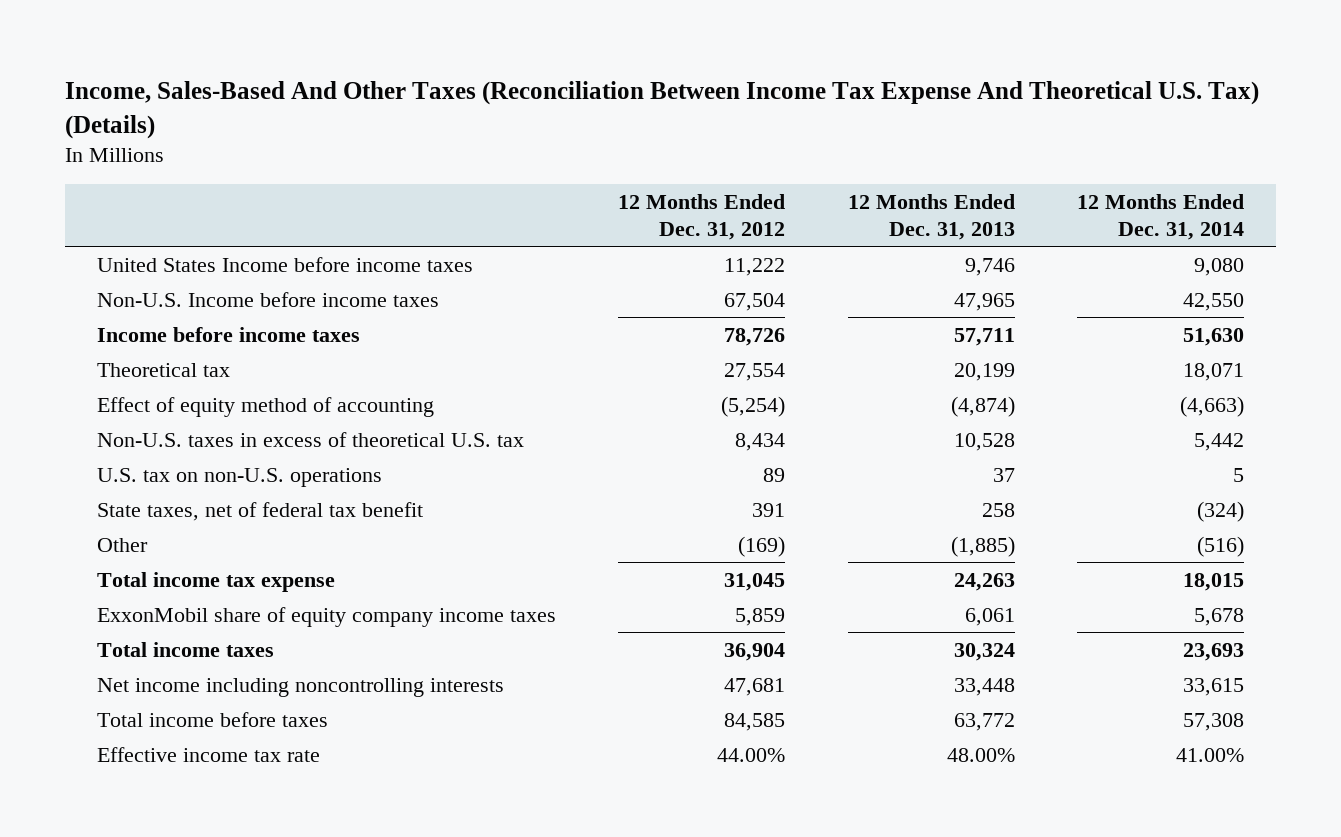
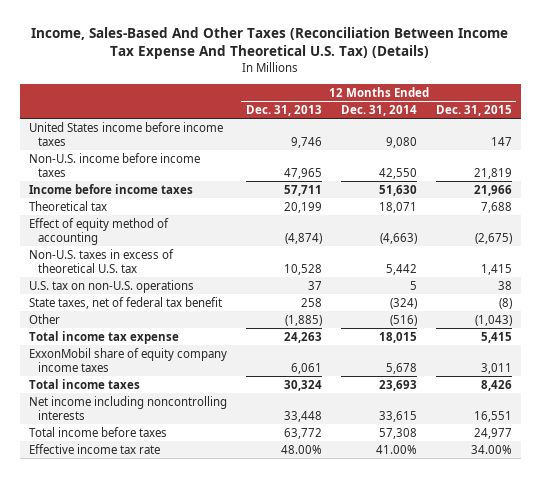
- | 12 Months Ended Dec. 31, 2012 | 12 Months Ended Dec. 31, 2013 | 12 Months Ended Dec. 31, 2014
+ | 12 Months Ended Dec. 31, 2013 | 12 Months Ended Dec. 31, 2014 | 12 Months Ended Dec. 31, 2015
- United States Income before income taxes | 11,222 | 9,746 | 9,080
- Non-U.S. Income before income taxes | 67,504 | 47,965 | 42,550
+ United States income before income taxes | 9,746 | 9,080 | 147
+ Non-U.S. income before income taxes | 47,965 | 42,550 | 21,819

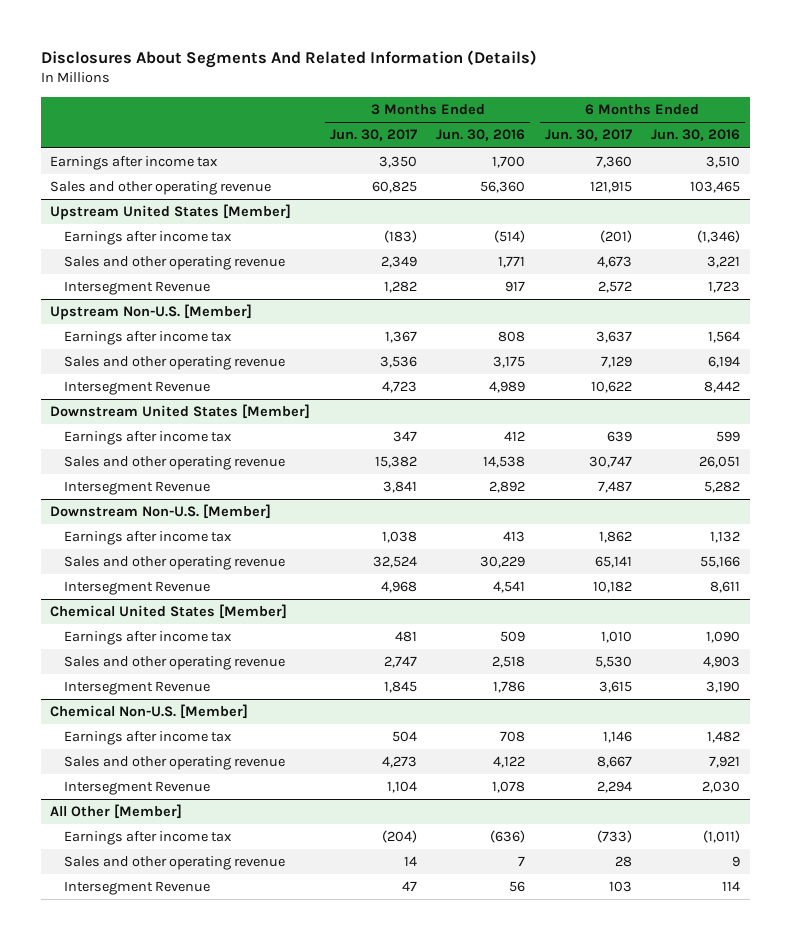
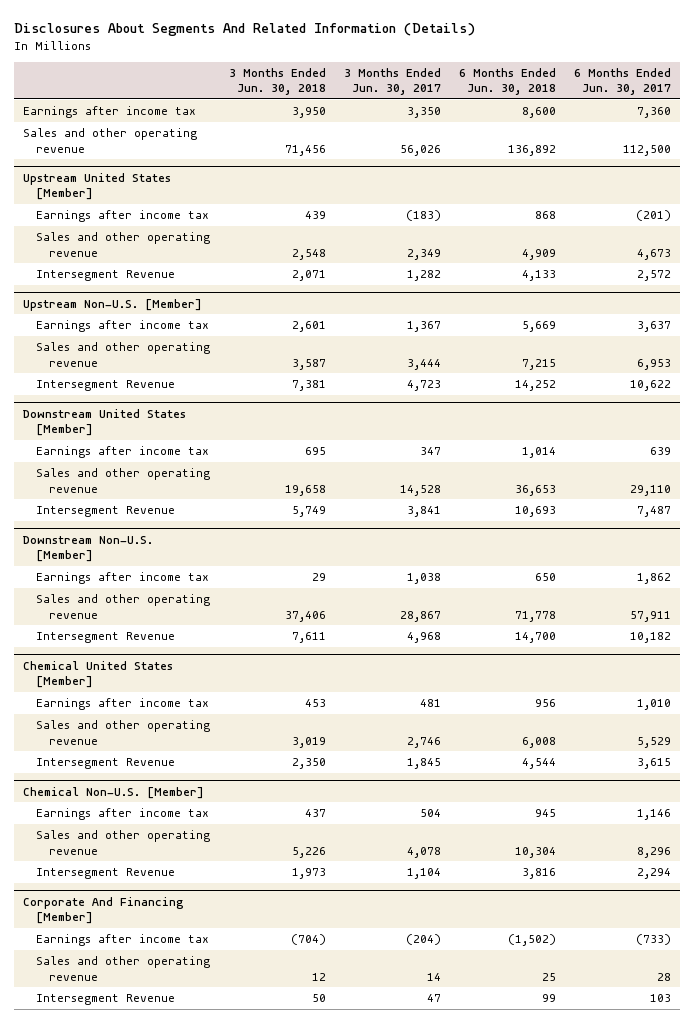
- | 3 Months Ended Jun. 30, 2017 | 3 Months Ended Jun. 30, 2016 | 6 Months Ended Jun. 30, 2017 | 6 Months Ended Jun. 30, 2016
+ | 3 Months Ended Jun. 30, 2018 | 3 Months Ended Jun. 30, 2017 | 6 Months Ended Jun. 30, 2018 | 6 Months Ended Jun. 30, 2017
- Sales and other operating revenue | 60,825 | 56,360 | 121,915 | 103,465
+ Sales and other operating revenue | 71,456 | 56,026 | 136,892 | 112,500
@ Upstream Non-U.S. [Member]
- Sales and other operating revenue | 3,536 | 3,175 | 7,129 | 6,194
+ Sales and other operating revenue | 3,587 | 3,444 | 7,215 | 6,953
@ Downstream United States [Member]
- Sales and other operating revenue | 15,382 | 14,538 | 30,747 | 26,051
+ Sales and other operating revenue | 19,658 | 14,528 | 36,653 | 29,110
@ Downstream Non-U.S. [Member]
- Sales and other operating revenue | 32,524 | 30,229 | 65,141 | 55,166
+ Sales and other operating revenue | 37,406 | 28,867 | 71,778 | 57,911
@ Chemical United States [Member]
- Sales and other operating revenue | 2,747 | 2,518 | 5,530 | 4,903
+ Sales and other operating revenue | 3,019 | 2,746 | 6,008 | 5,529
@ Chemical Non-U.S. [Member]
- Sales and other operating revenue | 4,273 | 4,122 | 8,667 | 7,921
+ Sales and other operating revenue | 5,226 | 4,078 | 10,304 | 8,296
- All Other [Member]
+ Corporate And Financing [Member]

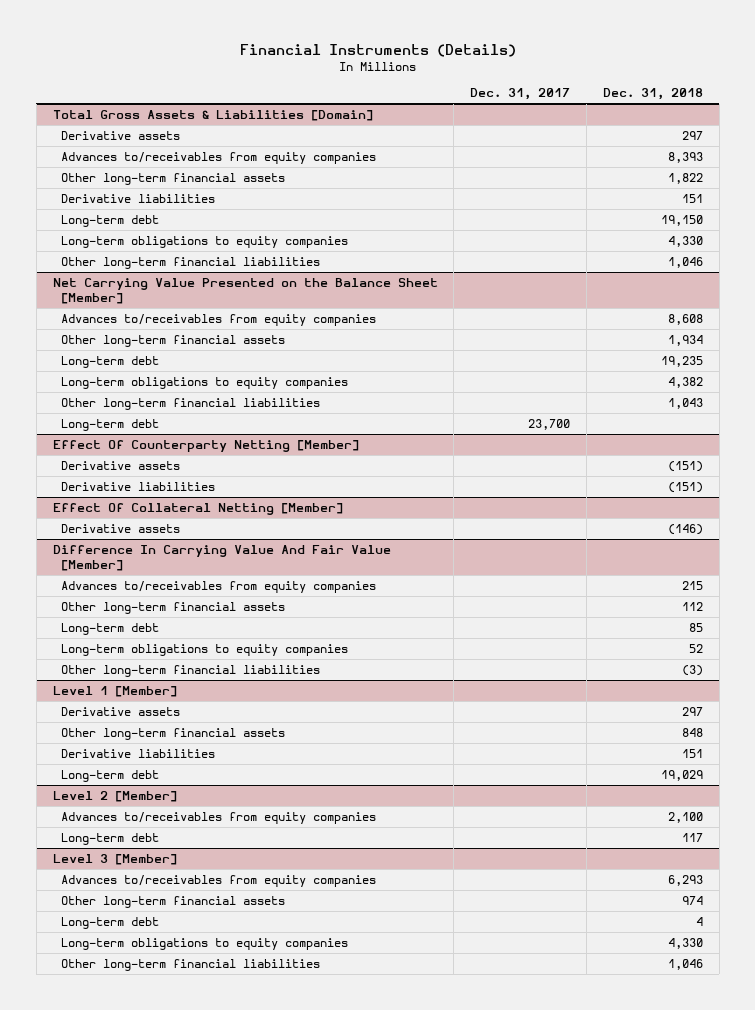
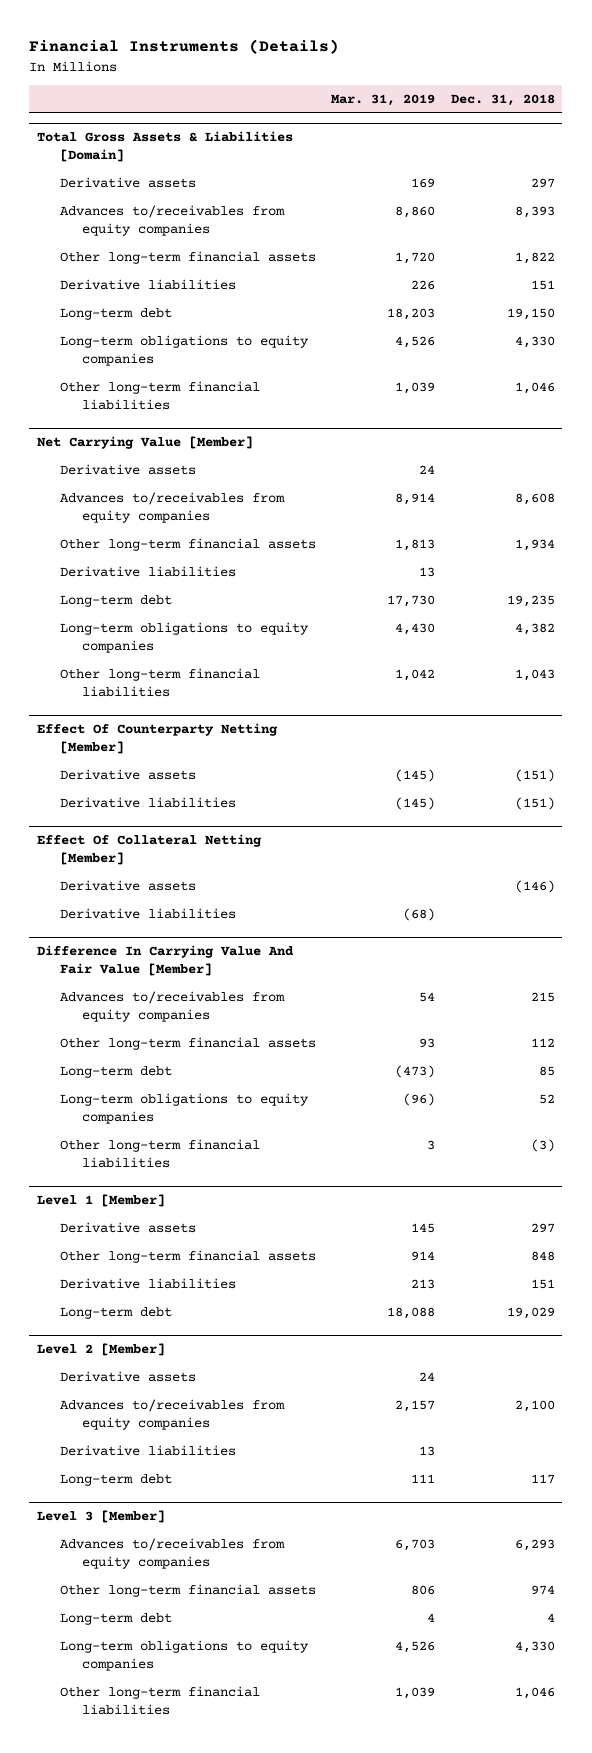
- | Dec. 31, 2017 | Dec. 31, 2018
+ | Mar. 31, 2019 | Dec. 31, 2018
- Net Carrying Value Presented on the Balance Sheet [Member]
+ Net Carrying Value [Member]
+ Derivative assets | 24 |
+ Derivative liabilities | 13 |
- Long-term debt | 23,700 |
@ Effect Of Collateral Netting [Member]
+ Derivative liabilities | (68) |
@ Level 2 [Member]
+ Derivative assets | 24 |
+ Derivative liabilities | 13 |

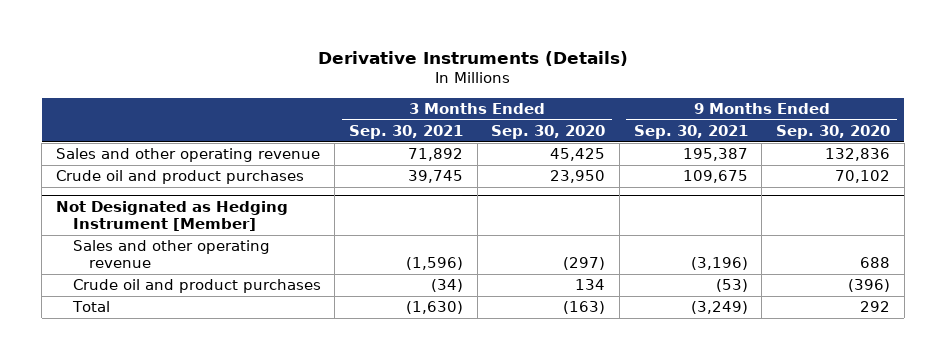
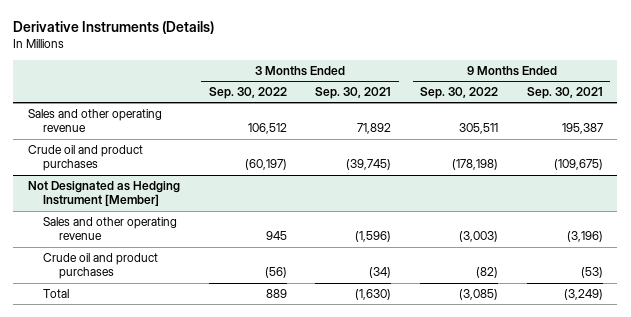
- | 3 Months Ended Sep. 30, 2021 | 3 Months Ended Sep. 30, 2020 | 9 Months Ended Sep. 30, 2021 | 9 Months Ended Sep. 30, 2020
+ | 3 Months Ended Sep. 30, 2022 | 3 Months Ended Sep. 30, 2021 | 9 Months Ended Sep. 30, 2022 | 9 Months Ended Sep. 30, 2021
- Crude oil and product purchases | 39,745 | 23,950 | 109,675 | 70,102
+ Crude oil and product purchases | (60,197) | (39,745) | (178,198) | (109,675)

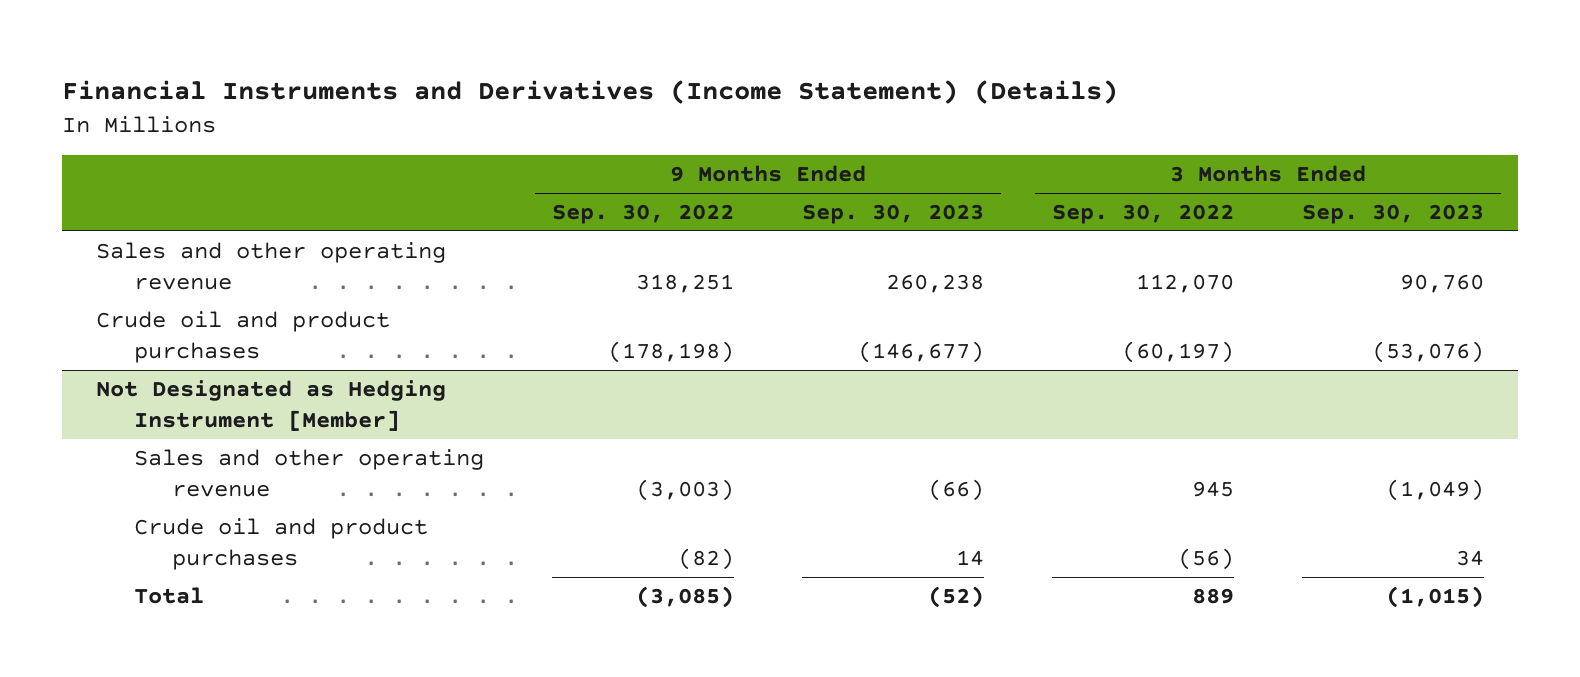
- Derivative Instruments (Details)
+ Financial Instruments and Derivatives (Income Statement) (Details)
- | 3 Months Ended Sep. 30, 2022 | 3 Months Ended Sep. 30, 2021 | 9 Months Ended Sep. 30, 2022 | 9 Months Ended Sep. 30, 2021
+ | 9 Months Ended Sep. 30, 2022 | 9 Months Ended Sep. 30, 2023 | 3 Months Ended Sep. 30, 2022 | 3 Months Ended Sep. 30, 2023
- Sales and other operating revenue | 106,512 | 71,892 | 305,511 | 195,387
+ Sales and other operating revenue | 318,251 | 260,238 | 112,070 | 90,760

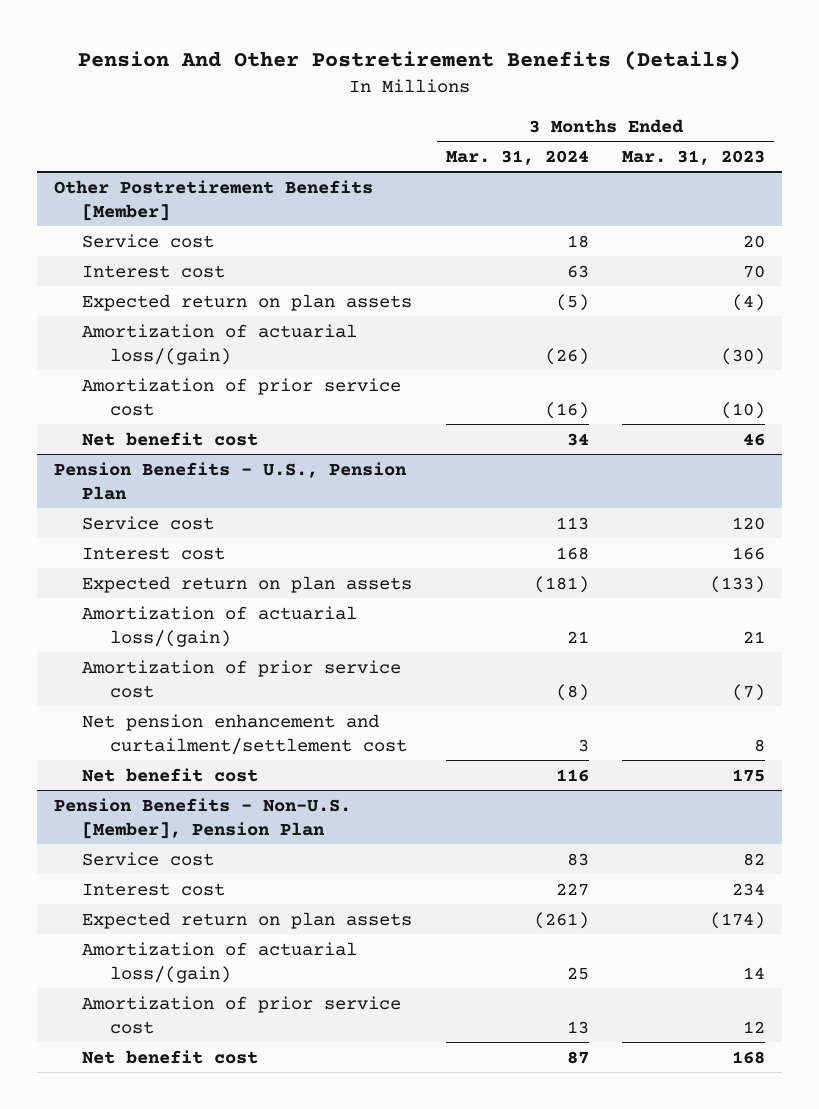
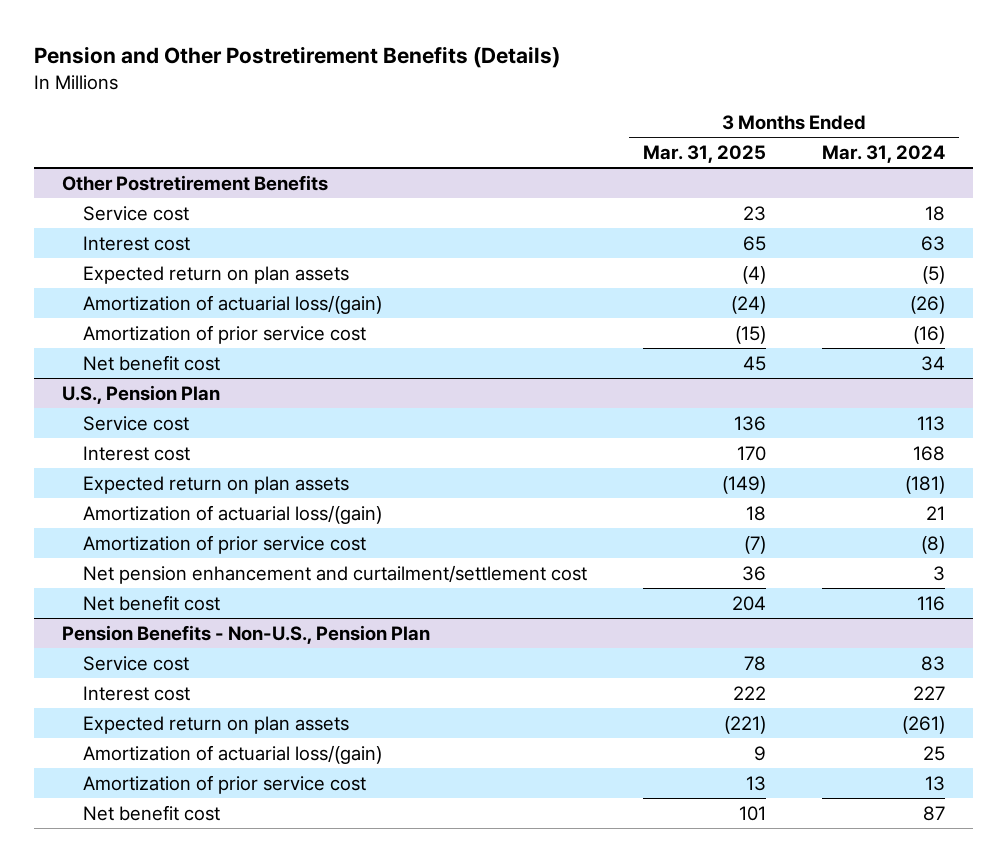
- Pension And Other Postretirement Benefits (Details)
+ Pension and Other Postretirement Benefits (Details)
- | 3 Months Ended Mar. 31, 2024 | 3 Months Ended Mar. 31, 2023
+ | 3 Months Ended Mar. 31, 2025 | 3 Months Ended Mar. 31, 2024
- Other Postretirement Benefits [Member]
+ Other Postretirement Benefits
- Pension Benefits - U.S., Pension Plan
+ U.S., Pension Plan
- Pension Benefits - Non-U.S. [Member], Pension Plan
+ Pension Benefits - Non-U.S., Pension Plan

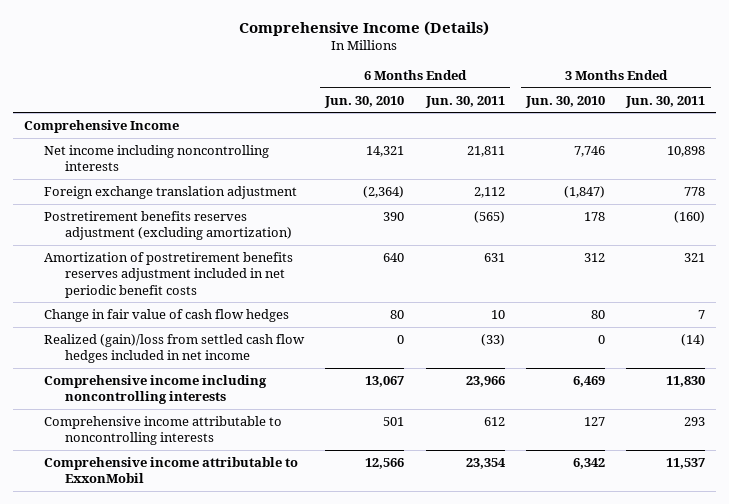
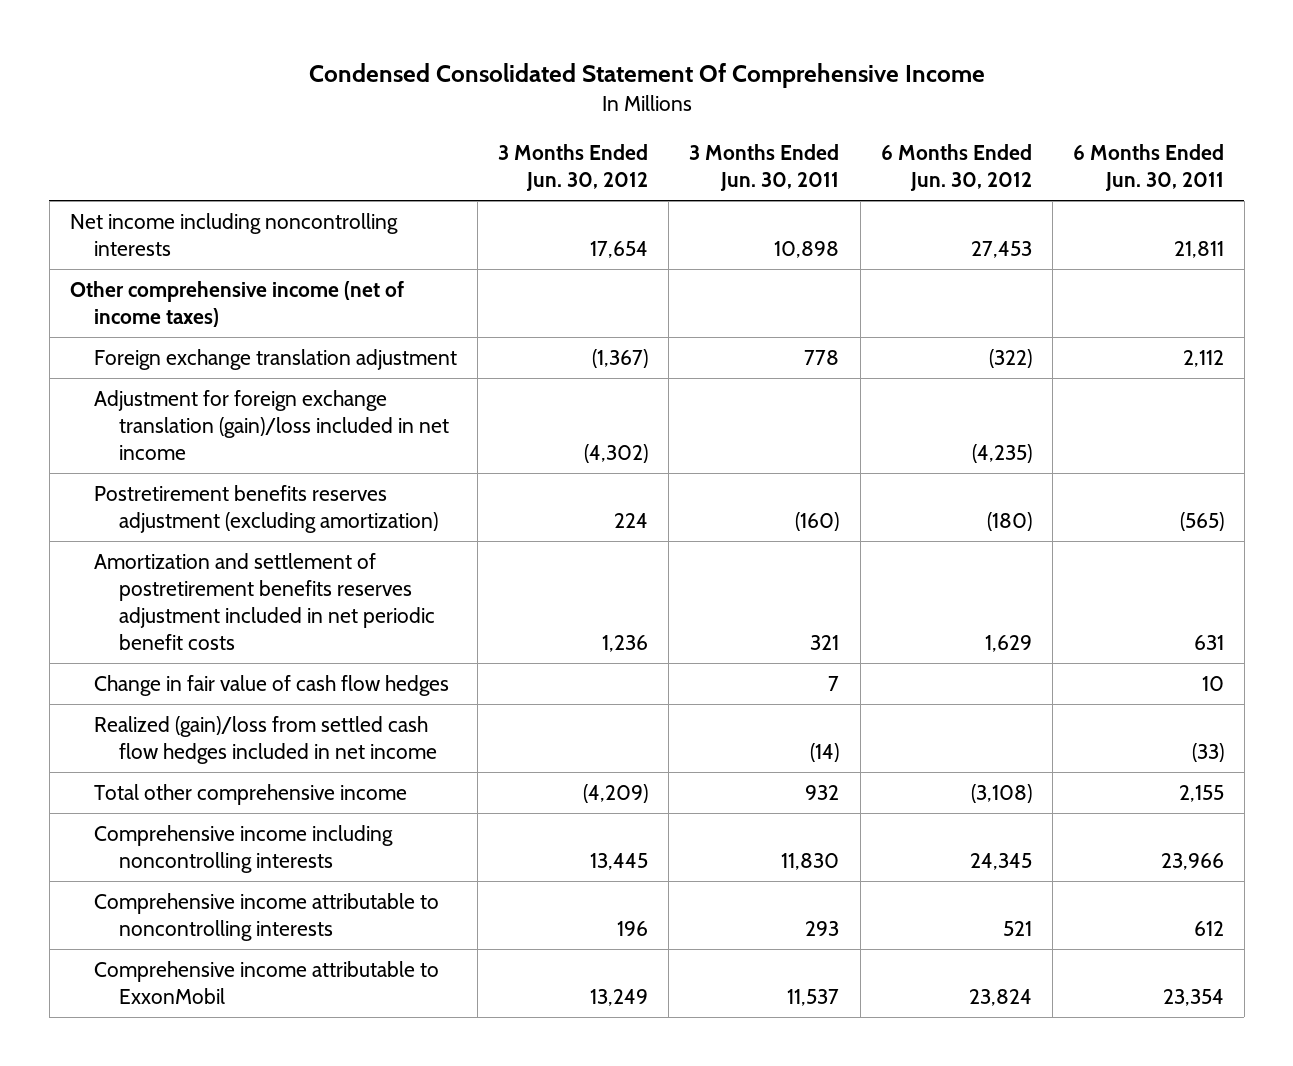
- Comprehensive Income (Details)
+ Condensed Consolidated Statement Of Comprehensive Income
- | 6 Months Ended Jun. 30, 2010 | 6 Months Ended Jun. 30, 2011 | 3 Months Ended Jun. 30, 2010 | 3 Months Ended Jun. 30, 2011
+ | 3 Months Ended Jun. 30, 2012 | 3 Months Ended Jun. 30, 2011 | 6 Months Ended Jun. 30, 2012 | 6 Months Ended Jun. 30, 2011
- Comprehensive Income
+ Other comprehensive income (net of income taxes)
+ Adjustment for foreign exchange translation (gain)/loss included in net income | (4,302) | | (4,235) |
- Amortization of postretirement benefits reserves adjustment included in net periodic benefit costs | 640 | 631 | 312 | 321
+ Amortization and settlement of postretirement benefits reserves adjustment included in net periodic benefit costs | 1,236 | 321 | 1,629 | 631
+ Total other comprehensive income | (4,209) | 932 | (3,108) | 2,155

